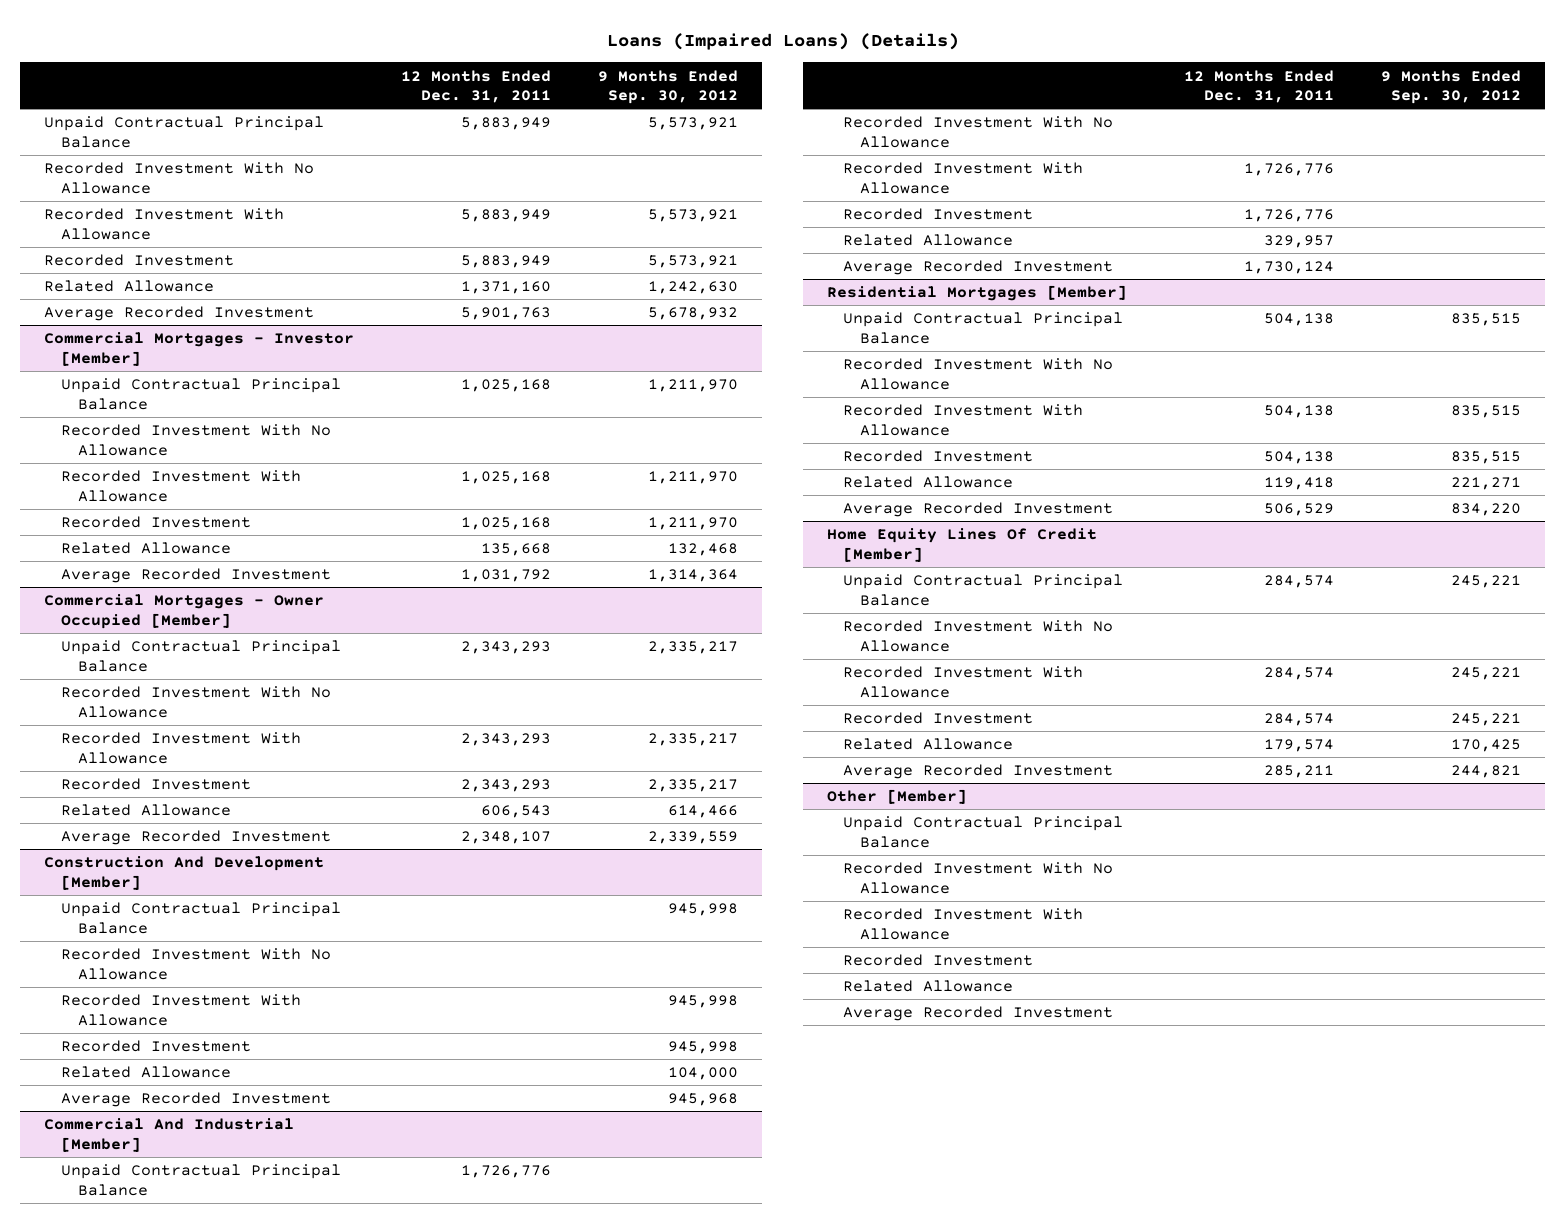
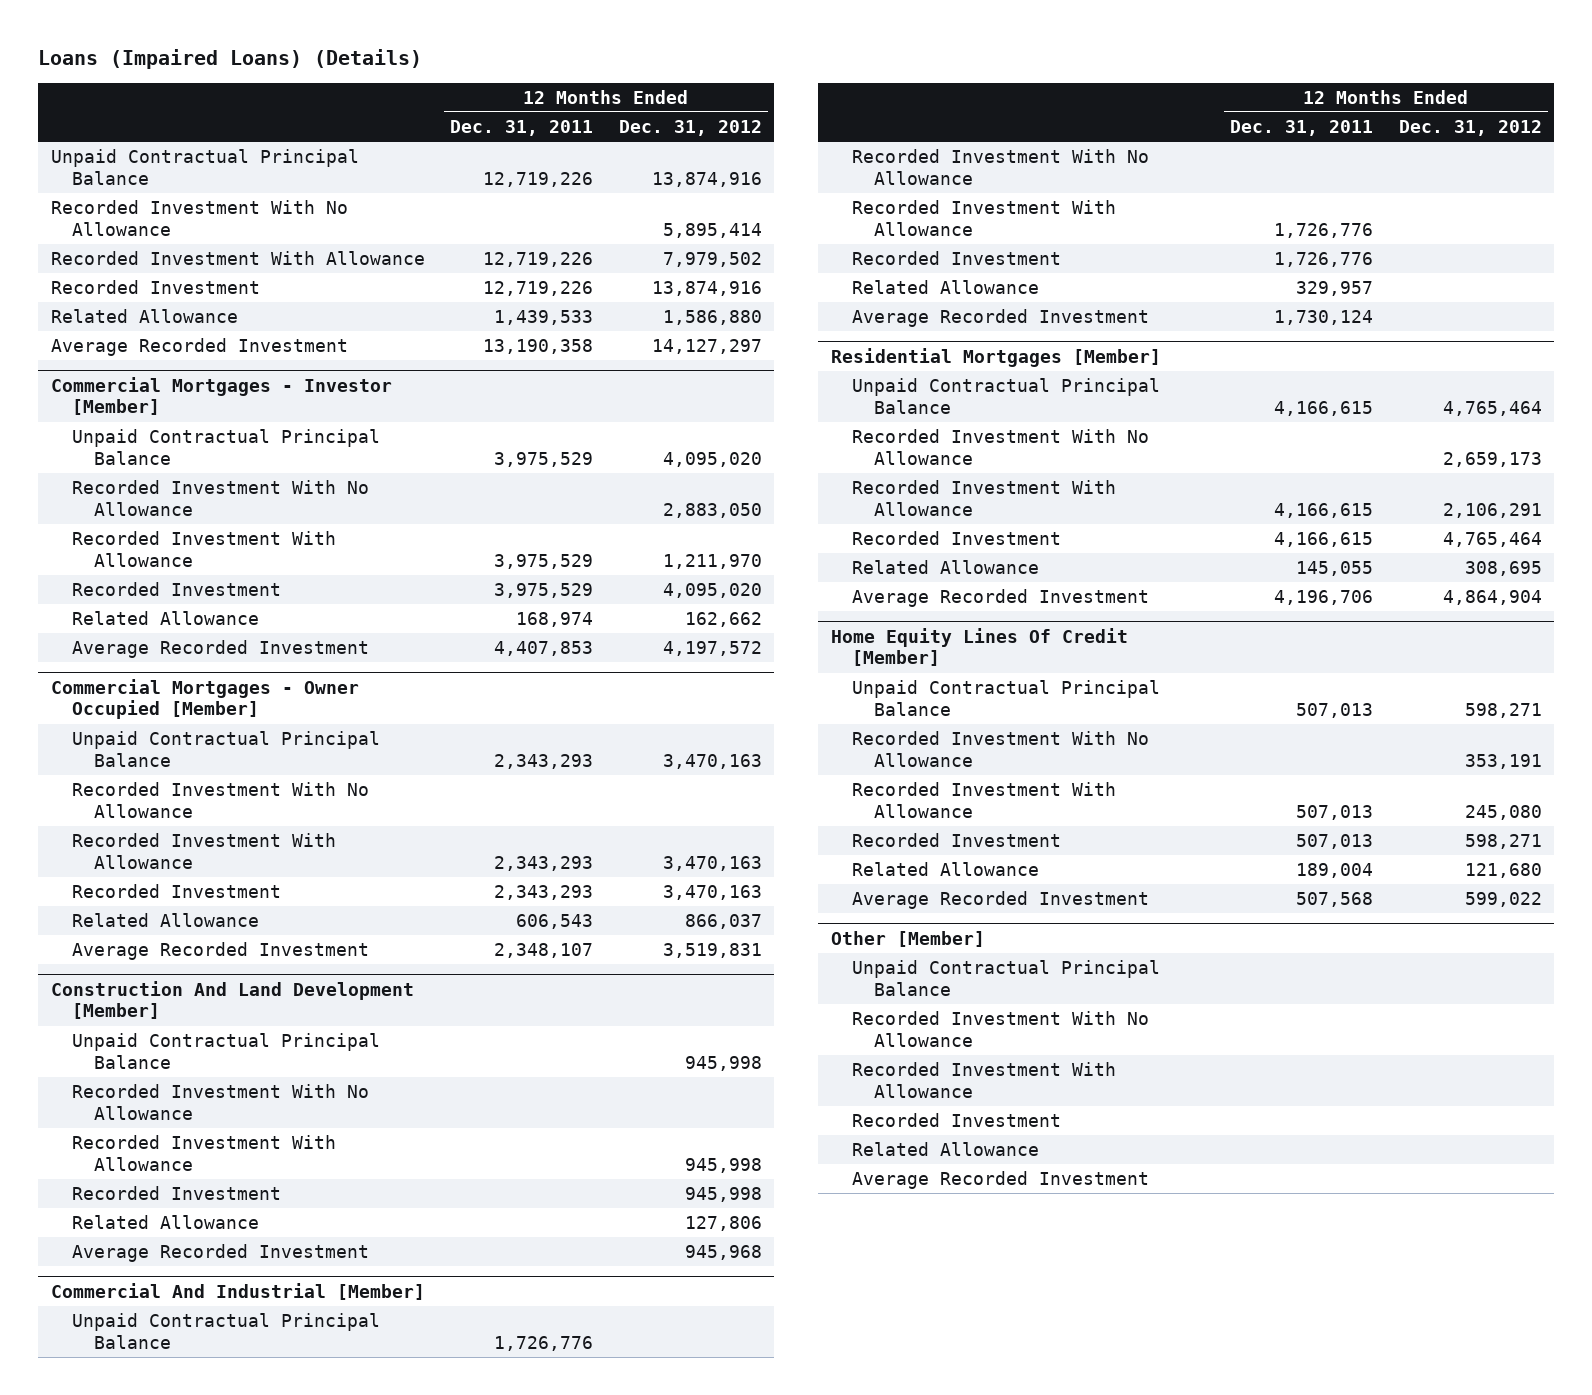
- | 12 Months Ended Dec. 31, 2011 | 9 Months Ended Sep. 30, 2012
+ | 12 Months Ended Dec. 31, 2011 | 12 Months Ended Dec. 31, 2012
- Unpaid Contractual Principal Balance | 5,883,949 | 5,573,921
+ Unpaid Contractual Principal Balance | 12,719,226 | 13,874,916
- Recorded Investment With Allowance | 5,883,949 | 5,573,921
- Recorded Investment | 5,883,949 | 5,573,921
- Related Allowance | 1,371,160 | 1,242,630
- Average Recorded Investment | 5,901,763 | 5,678,932
+ Recorded Investment With Allowance | 12,719,226 | 7,979,502
+ Recorded Investment | 12,719,226 | 13,874,916
+ Related Allowance | 1,439,533 | 1,586,880
+ Average Recorded Investment | 13,190,358 | 14,127,297
@ Commercial Mortgages - Investor [Member]
- Unpaid Contractual Principal Balance | 1,025,168 | 1,211,970
+ Unpaid Contractual Principal Balance | 3,975,529 | 4,095,020
- Recorded Investment With Allowance | 1,025,168 | 1,211,970
- Recorded Investment | 1,025,168 | 1,211,970
- Related Allowance | 135,668 | 132,468
- Average Recorded Investment | 1,031,792 | 1,314,364
+ Recorded Investment With Allowance | 3,975,529 | 1,211,970
+ Recorded Investment | 3,975,529 | 4,095,020
+ Related Allowance | 168,974 | 162,662
+ Average Recorded Investment | 4,407,853 | 4,197,572
- Construction And Development [Member]
+ Construction And Land Development [Member]
@ Residential Mortgages [Member]
- Unpaid Contractual Principal Balance | 504,138 | 835,515
+ Unpaid Contractual Principal Balance | 4,166,615 | 4,765,464
- Recorded Investment With Allowance | 504,138 | 835,515
- Recorded Investment | 504,138 | 835,515
- Related Allowance | 119,418 | 221,271
- Average Recorded Investment | 506,529 | 834,220
+ Recorded Investment With Allowance | 4,166,615 | 2,106,291
+ Recorded Investment | 4,166,615 | 4,765,464
+ Related Allowance | 145,055 | 308,695
+ Average Recorded Investment | 4,196,706 | 4,864,904
@ Home Equity Lines Of Credit [Member]
- Unpaid Contractual Principal Balance | 284,574 | 245,221
+ Unpaid Contractual Principal Balance | 507,013 | 598,271
- Recorded Investment With Allowance | 284,574 | 245,221
- Recorded Investment | 284,574 | 245,221
- Related Allowance | 179,574 | 170,425
- Average Recorded Investment | 285,211 | 244,821
+ Recorded Investment With Allowance | 507,013 | 245,080
+ Recorded Investment | 507,013 | 598,271
+ Related Allowance | 189,004 | 121,680
+ Average Recorded Investment | 507,568 | 599,022

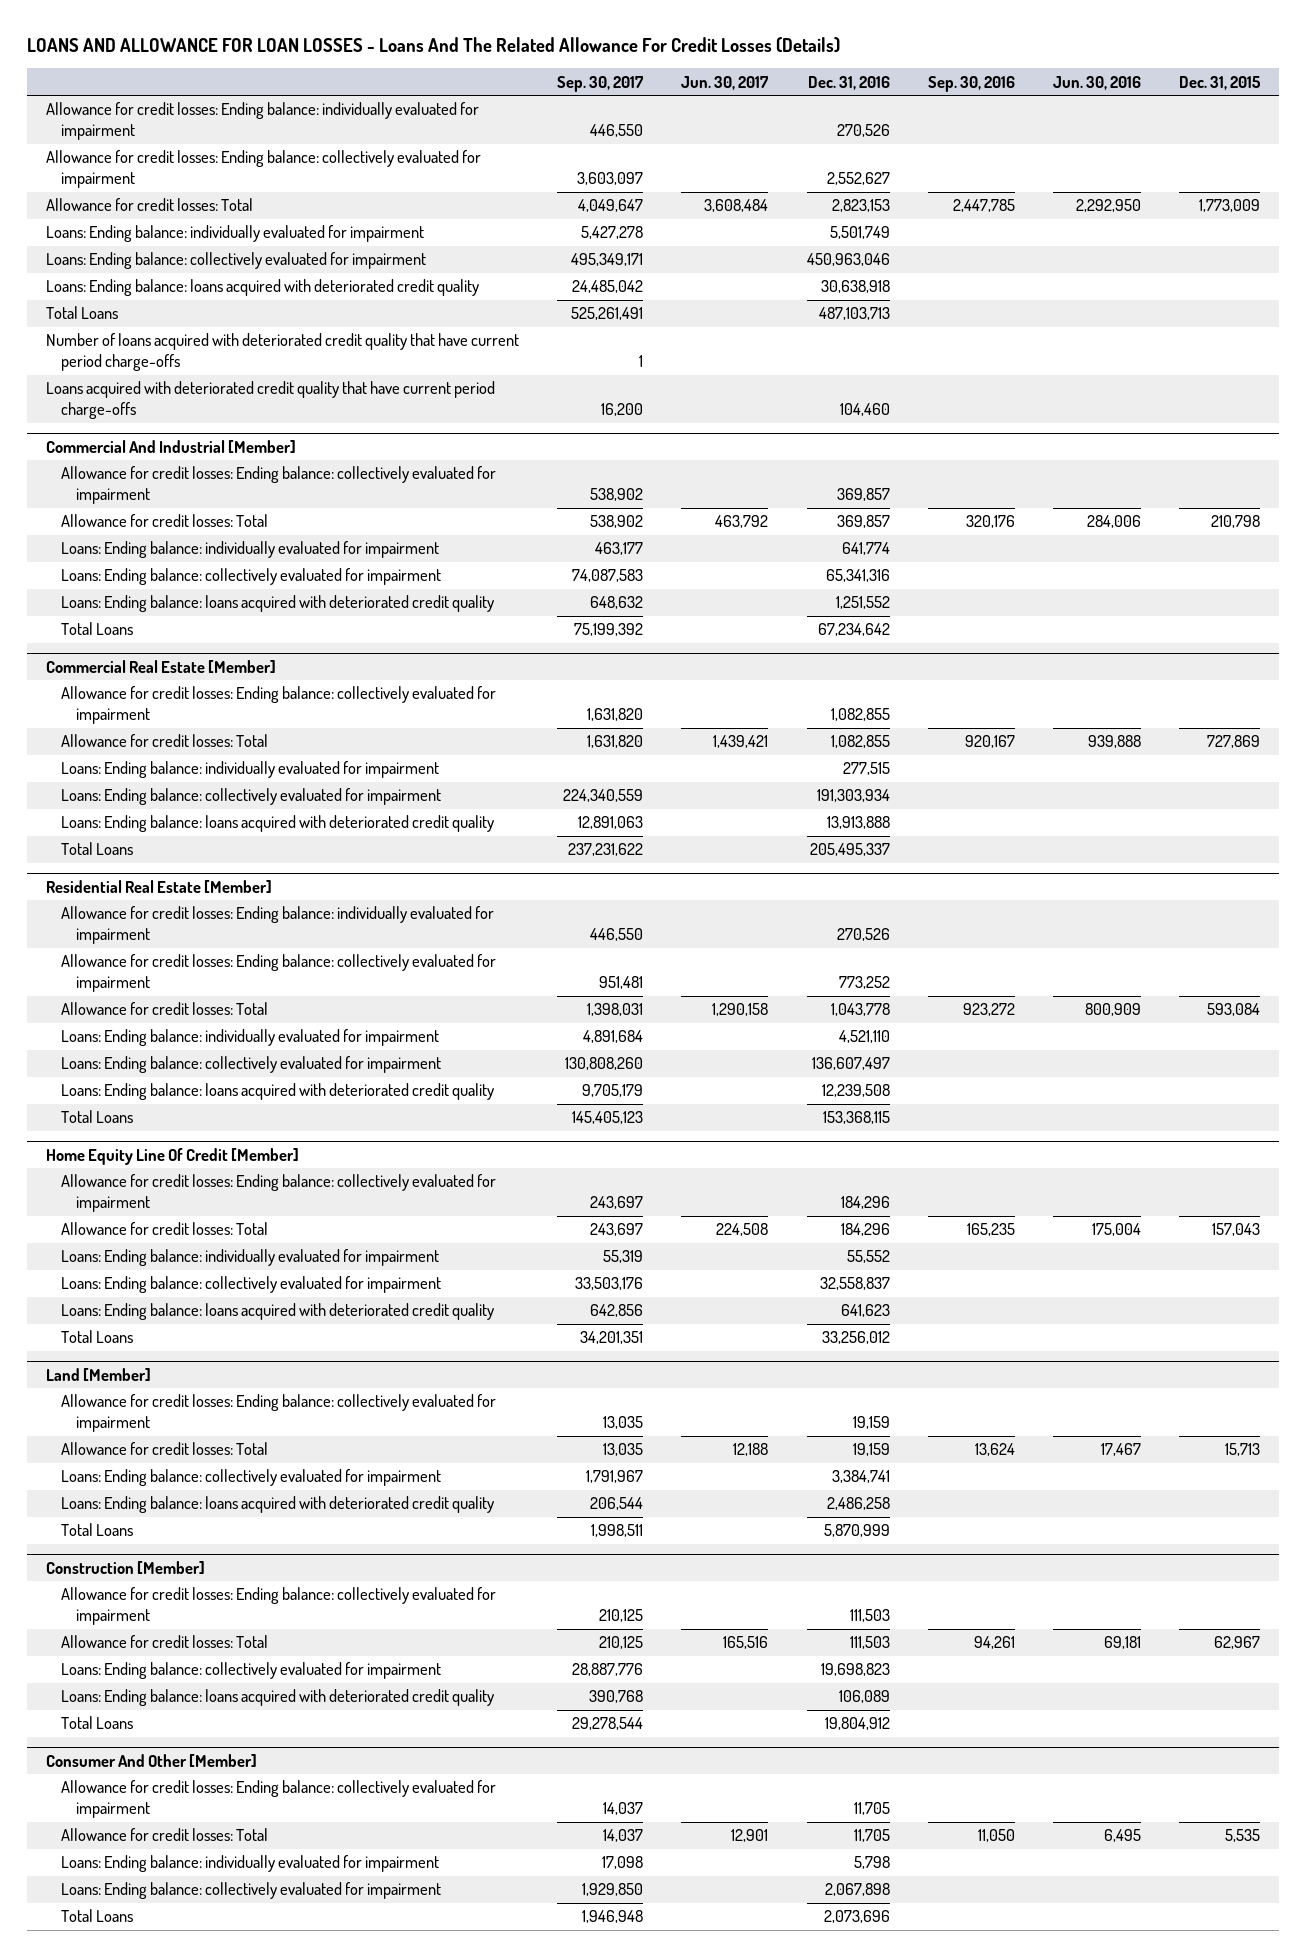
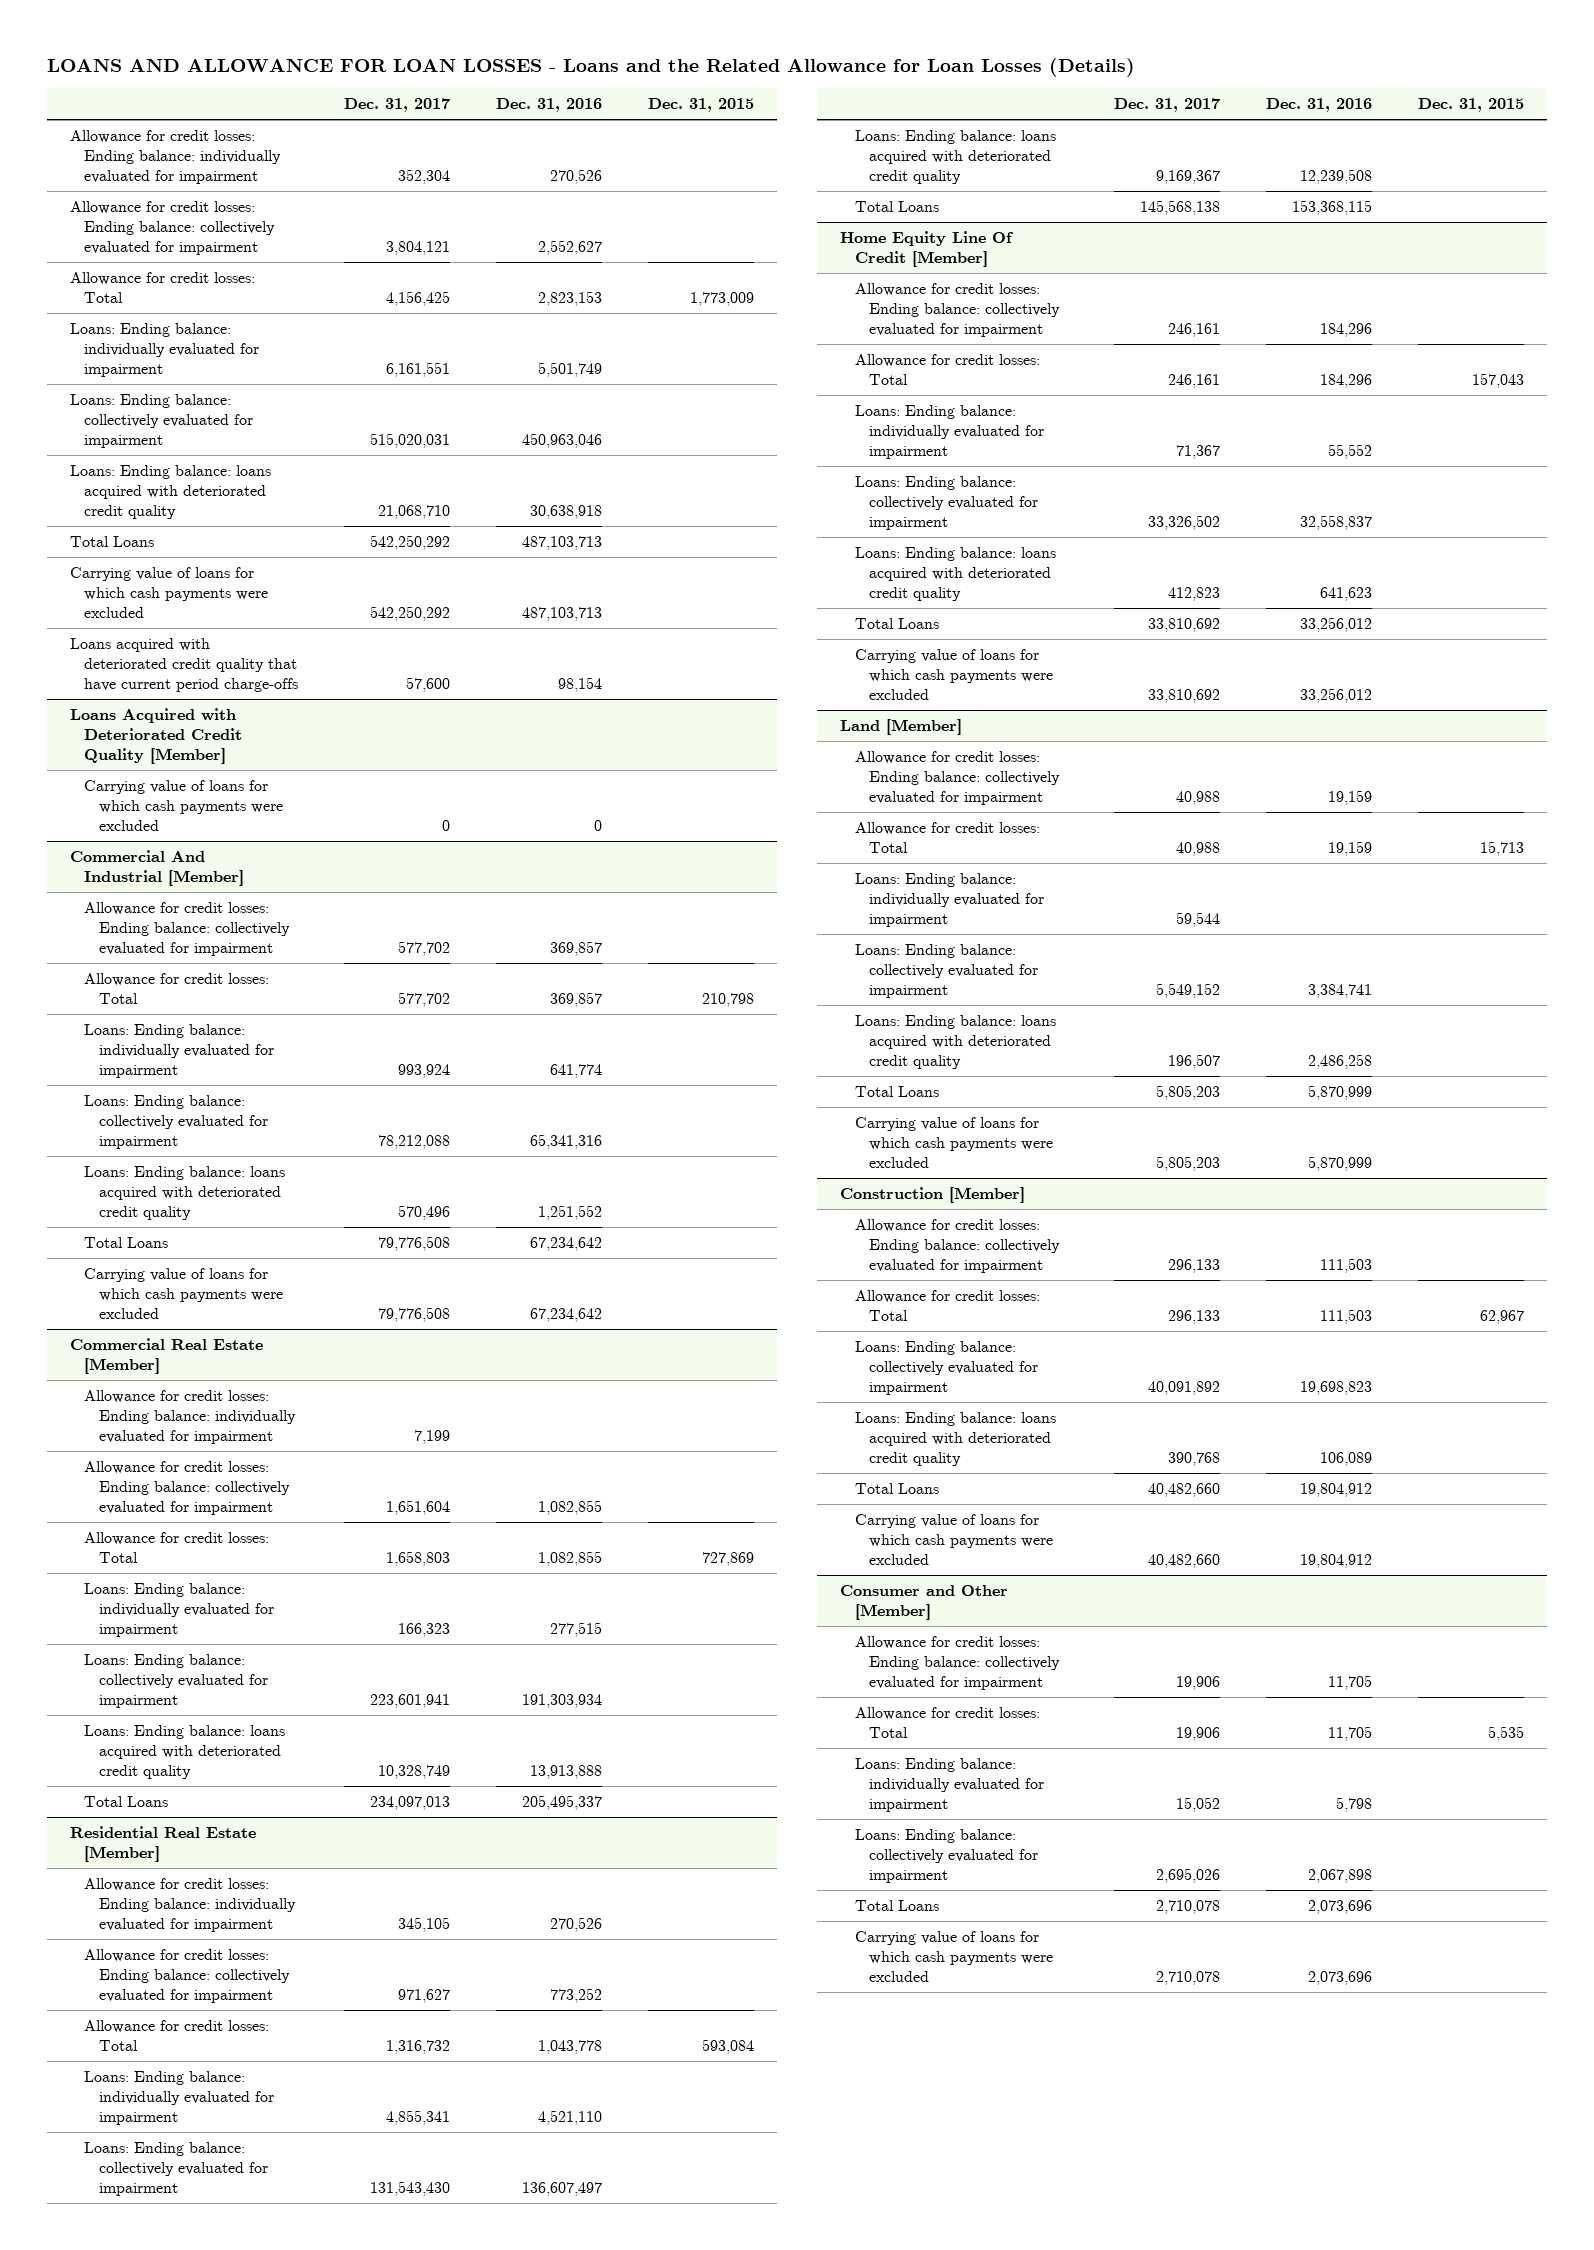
- LOANS AND ALLOWANCE FOR LOAN LOSSES - Loans And The Related Allowance For Credit Losses (Details)
+ LOANS AND ALLOWANCE FOR LOAN LOSSES - Loans and the Related Allowance for Loan Losses (Details)
- | Sep. 30, 2017 | Jun. 30, 2017 | Dec. 31, 2016 | Sep. 30, 2016 | Jun. 30, 2016 | Dec. 31, 2015
+ | Dec. 31, 2017 | Dec. 31, 2016 | Dec. 31, 2015
- Number of loans acquired with deteriorated credit quality that have current period charge-offs | 1 | | | | |
- Loans acquired with deteriorated credit quality that have current period charge-offs | 16,200 | | 104,460 | | |
+ Carrying value of loans for which cash payments were excluded | 542,250,292 | 487,103,713 |
+ Loans acquired with deteriorated credit quality that have current period charge-offs | 57,600 | 98,154 |
+ Loans Acquired with Deteriorated Credit Quality [Member]
+ Carrying value of loans for which cash payments were excluded | 0 | 0 |
@ Commercial And Industrial [Member]
+ Carrying value of loans for which cash payments were excluded | 79,776,508 | 67,234,642 |
@ Commercial Real Estate [Member]
+ Allowance for credit losses: Ending balance: individually evaluated for impairment | 7,199 | |
@ Home Equity Line Of Credit [Member]
+ Carrying value of loans for which cash payments were excluded | 33,810,692 | 33,256,012 |
@ Land [Member]
+ Loans: Ending balance: individually evaluated for impairment | 59,544 | |
+ Carrying value of loans for which cash payments were excluded | 5,805,203 | 5,870,999 |
- Consumer And Other [Member]
@ Construction [Member]
+ Carrying value of loans for which cash payments were excluded | 40,482,660 | 19,804,912 |
+ Consumer and Other [Member]
+ Carrying value of loans for which cash payments were excluded | 2,710,078 | 2,073,696 |

